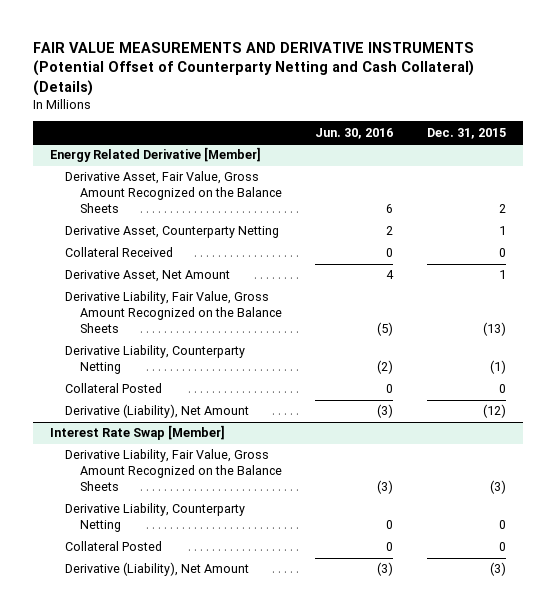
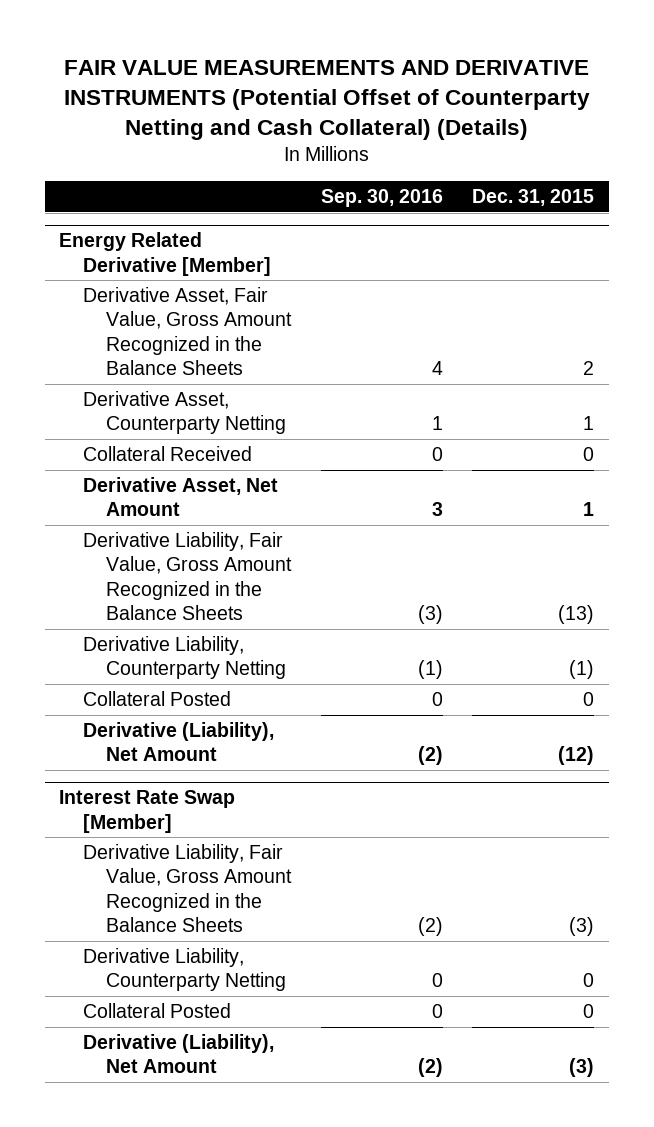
- | Jun. 30, 2016 | Dec. 31, 2015
+ | Sep. 30, 2016 | Dec. 31, 2015
@ Energy Related Derivative [Member]
- Derivative Asset, Fair Value, Gross Amount Recognized on the Balance Sheets | 6 | 2
+ Derivative Asset, Fair Value, Gross Amount Recognized in the Balance Sheets | 4 | 2
- Derivative Liability, Fair Value, Gross Amount Recognized on the Balance Sheets | (5) | (13)
+ Derivative Liability, Fair Value, Gross Amount Recognized in the Balance Sheets | (3) | (13)
@ Interest Rate Swap [Member]
- Derivative Liability, Fair Value, Gross Amount Recognized on the Balance Sheets | (3) | (3)
+ Derivative Liability, Fair Value, Gross Amount Recognized in the Balance Sheets | (2) | (3)

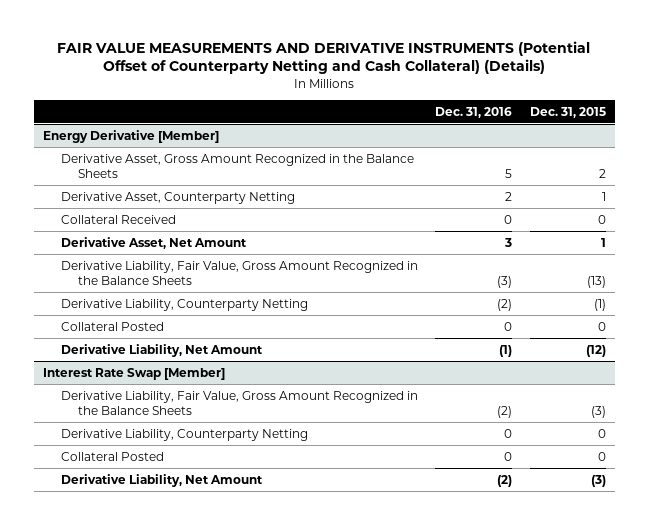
- | Sep. 30, 2016 | Dec. 31, 2015
+ | Dec. 31, 2016 | Dec. 31, 2015
- Energy Related Derivative [Member]
- Derivative Asset, Fair Value, Gross Amount Recognized in the Balance Sheets | 4 | 2
+ Energy Derivative [Member]
+ Derivative Asset, Gross Amount Recognized in the Balance Sheets | 5 | 2
- Derivative (Liability), Net Amount | (2) | (12)
+ Derivative Liability, Net Amount | (1) | (12)
@ Interest Rate Swap [Member]
- Derivative (Liability), Net Amount | (2) | (3)
+ Derivative Liability, Net Amount | (2) | (3)

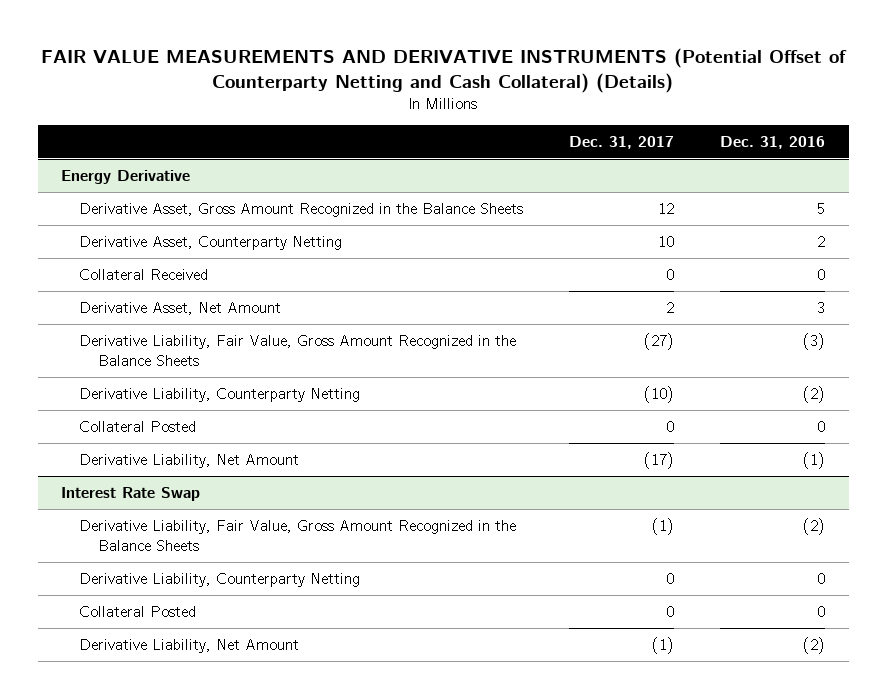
- | Dec. 31, 2016 | Dec. 31, 2015
+ | Dec. 31, 2017 | Dec. 31, 2016
- Energy Derivative [Member]
+ Energy Derivative
- Interest Rate Swap [Member]
+ Interest Rate Swap

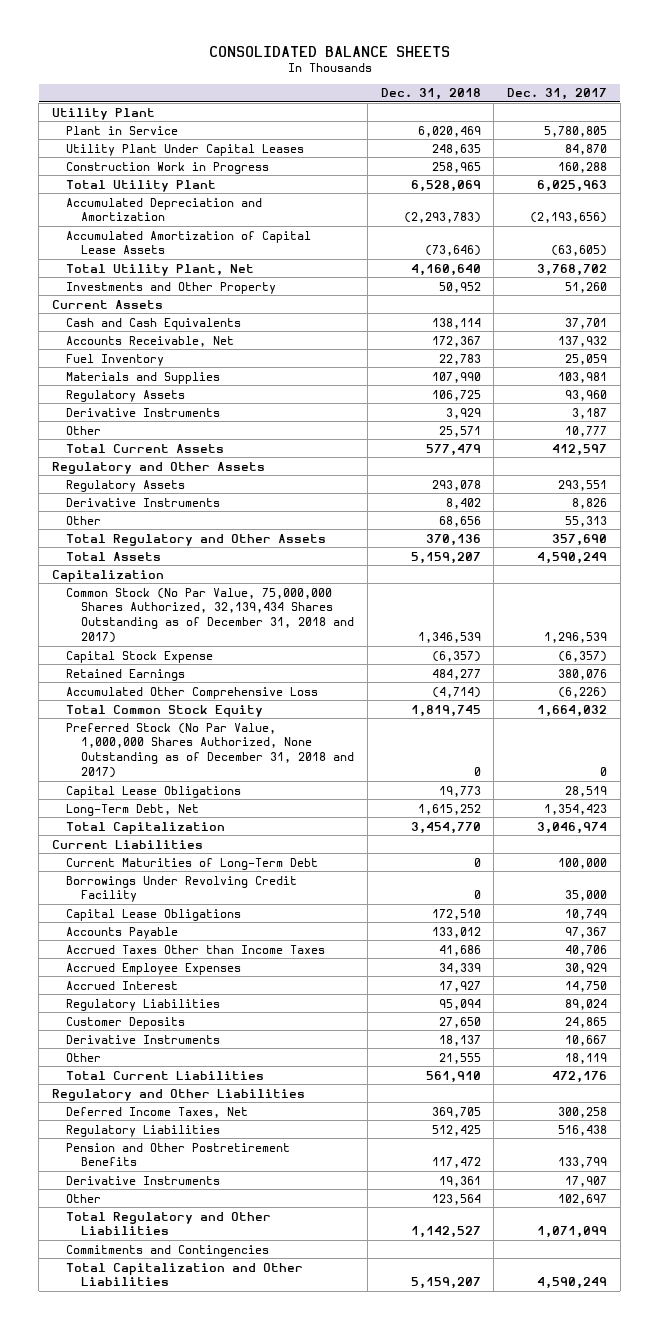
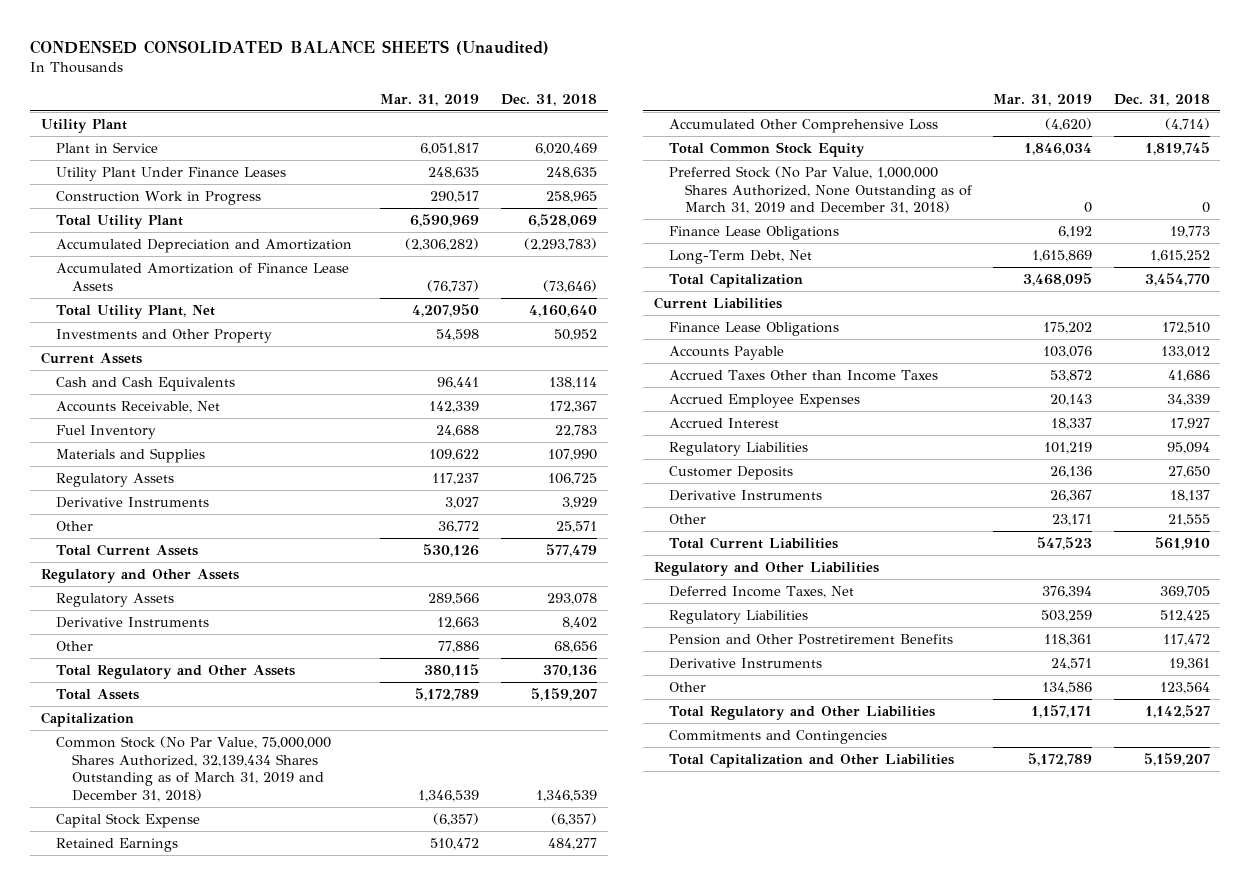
- CONSOLIDATED BALANCE SHEETS
+ CONDENSED CONSOLIDATED BALANCE SHEETS (Unaudited)
- | Dec. 31, 2018 | Dec. 31, 2017
+ | Mar. 31, 2019 | Dec. 31, 2018
- Utility Plant Under Capital Leases | 248,635 | 84,870
+ Utility Plant Under Finance Leases | 248,635 | 248,635
- Accumulated Amortization of Capital Lease Assets | (73,646) | (63,605)
+ Accumulated Amortization of Finance Lease Assets | (76,737) | (73,646)
- Common Stock (No Par Value, 75,000,000 Shares Authorized, 32,139,434 Shares Outstanding as of December 31, 2018 and 2017) | 1,346,539 | 1,296,539
+ Common Stock (No Par Value, 75,000,000 Shares Authorized, 32,139,434 Shares Outstanding as of March 31, 2019 and December 31, 2018) | 1,346,539 | 1,346,539
- Preferred Stock (No Par Value, 1,000,000 Shares Authorized, None Outstanding as of December 31, 2018 and 2017) | 0 | 0
- Capital Lease Obligations | 19,773 | 28,519
+ Preferred Stock (No Par Value, 1,000,000 Shares Authorized, None Outstanding as of March 31, 2019 and December 31, 2018) | 0 | 0
+ Finance Lease Obligations | 6,192 | 19,773
- Current Maturities of Long-Term Debt | 0 | 100,000
- Borrowings Under Revolving Credit Facility | 0 | 35,000
- Capital Lease Obligations | 172,510 | 10,749
+ Finance Lease Obligations | 175,202 | 172,510

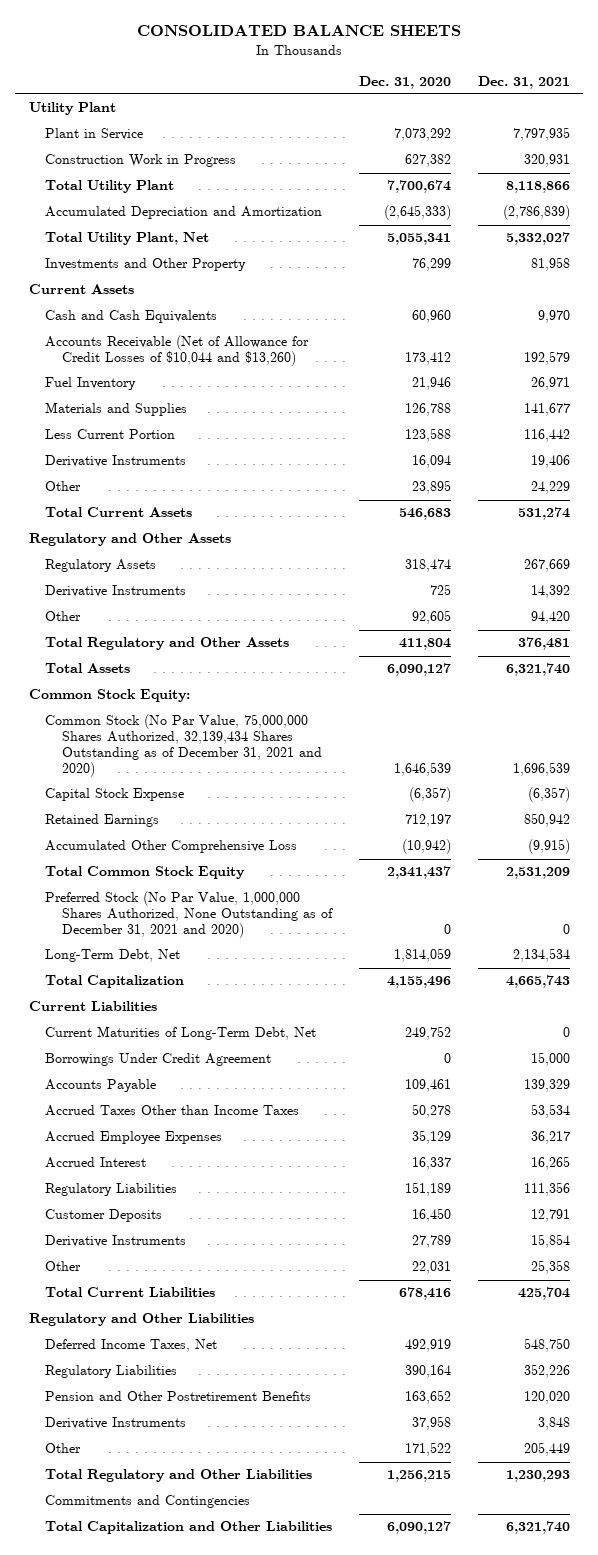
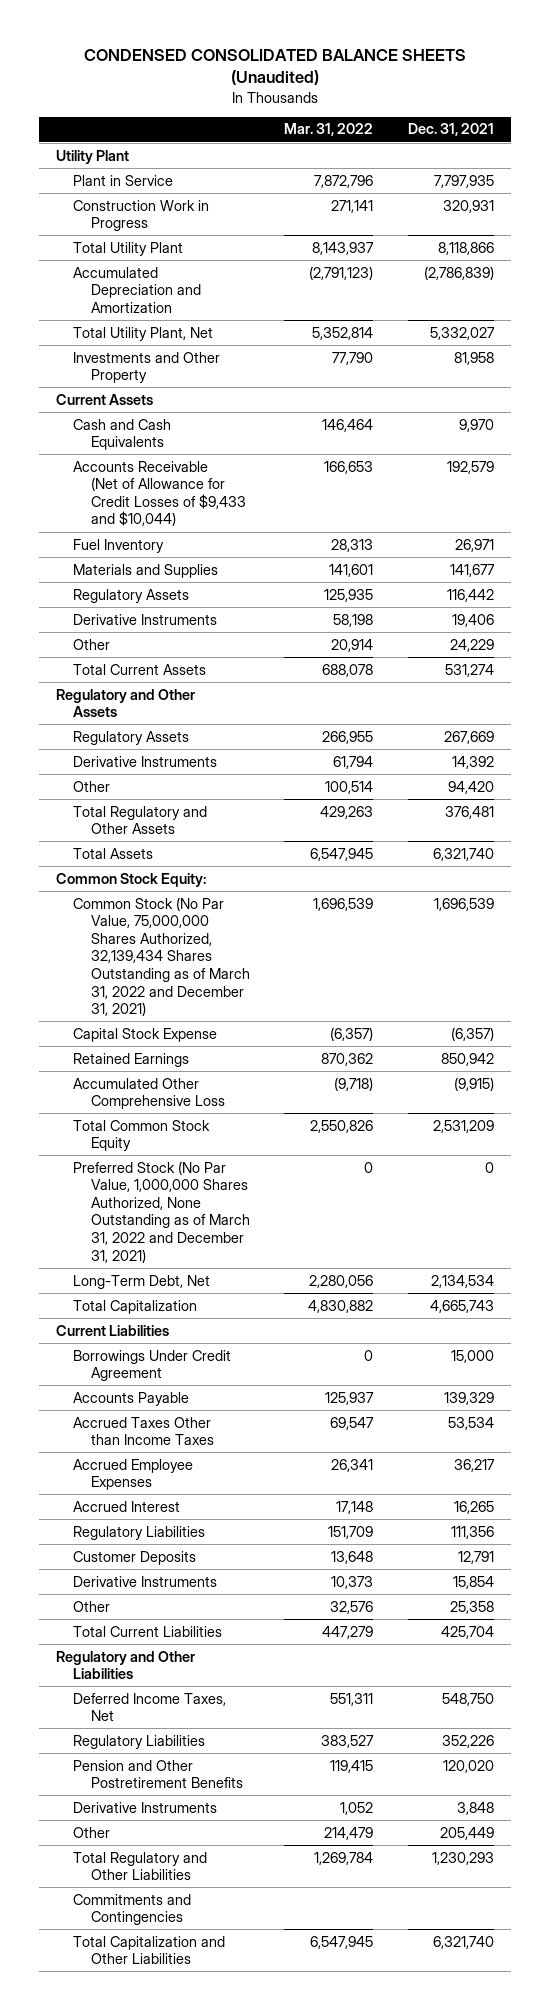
- CONSOLIDATED BALANCE SHEETS
+ CONDENSED CONSOLIDATED BALANCE SHEETS (Unaudited)
- | Dec. 31, 2020 | Dec. 31, 2021
+ | Mar. 31, 2022 | Dec. 31, 2021
- Accounts Receivable (Net of Allowance for Credit Losses of $10,044 and $13,260) | 173,412 | 192,579
+ Accounts Receivable (Net of Allowance for Credit Losses of $9,433 and $10,044) | 166,653 | 192,579
- Less Current Portion | 123,588 | 116,442
+ Regulatory Assets | 125,935 | 116,442
- Common Stock (No Par Value, 75,000,000 Shares Authorized, 32,139,434 Shares Outstanding as of December 31, 2021 and 2020) | 1,646,539 | 1,696,539
+ Common Stock (No Par Value, 75,000,000 Shares Authorized, 32,139,434 Shares Outstanding as of March 31, 2022 and December 31, 2021) | 1,696,539 | 1,696,539
- Preferred Stock (No Par Value, 1,000,000 Shares Authorized, None Outstanding as of December 31, 2021 and 2020) | 0 | 0
+ Preferred Stock (No Par Value, 1,000,000 Shares Authorized, None Outstanding as of March 31, 2022 and December 31, 2021) | 0 | 0
- Current Maturities of Long-Term Debt, Net | 249,752 | 0

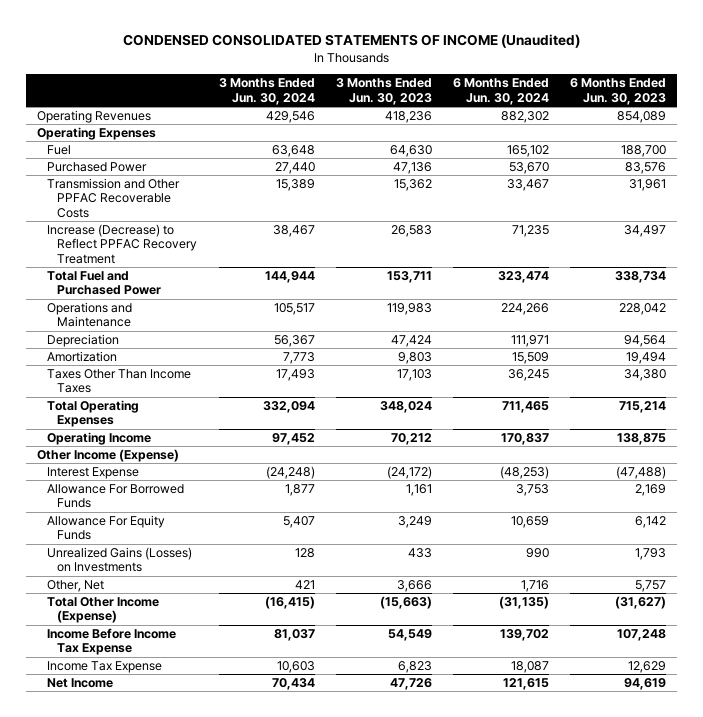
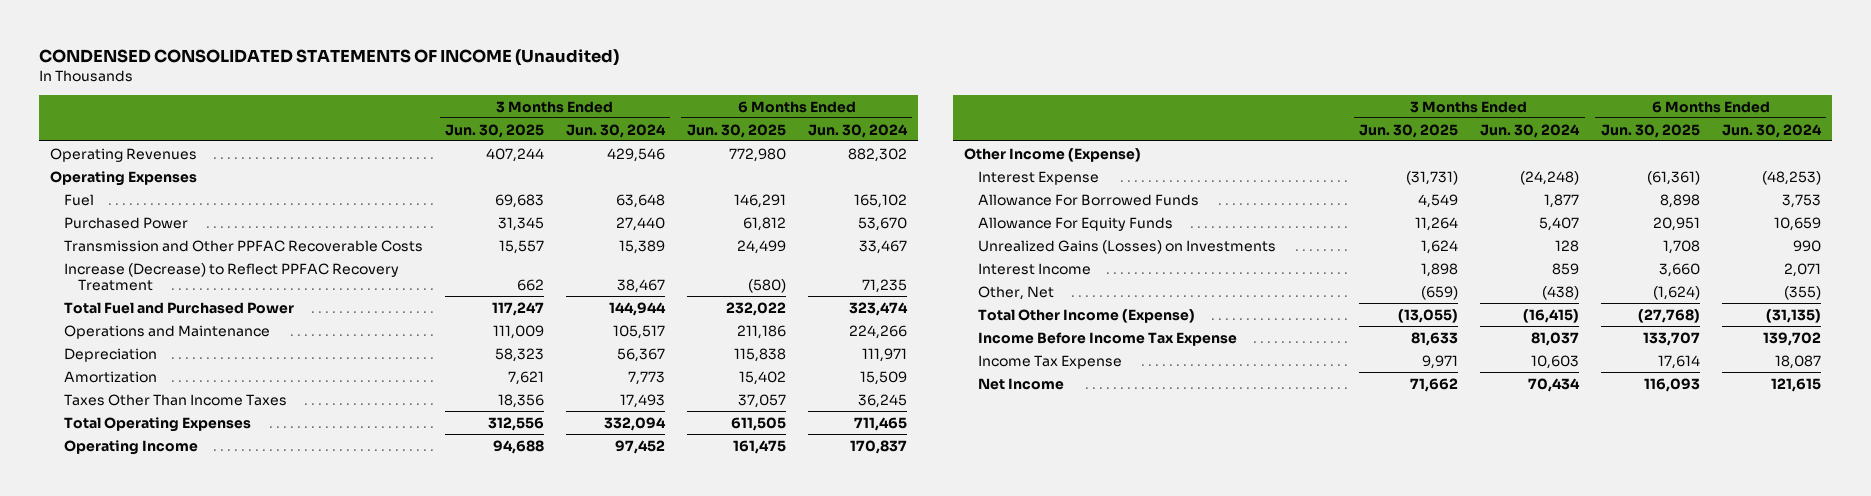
- | 3 Months Ended Jun. 30, 2024 | 3 Months Ended Jun. 30, 2023 | 6 Months Ended Jun. 30, 2024 | 6 Months Ended Jun. 30, 2023
+ | 3 Months Ended Jun. 30, 2025 | 3 Months Ended Jun. 30, 2024 | 6 Months Ended Jun. 30, 2025 | 6 Months Ended Jun. 30, 2024
- Other, Net | 421 | 3,666 | 1,716 | 5,757
+ Interest Income | 1,898 | 859 | 3,660 | 2,071
+ Other, Net | (659) | (438) | (1,624) | (355)

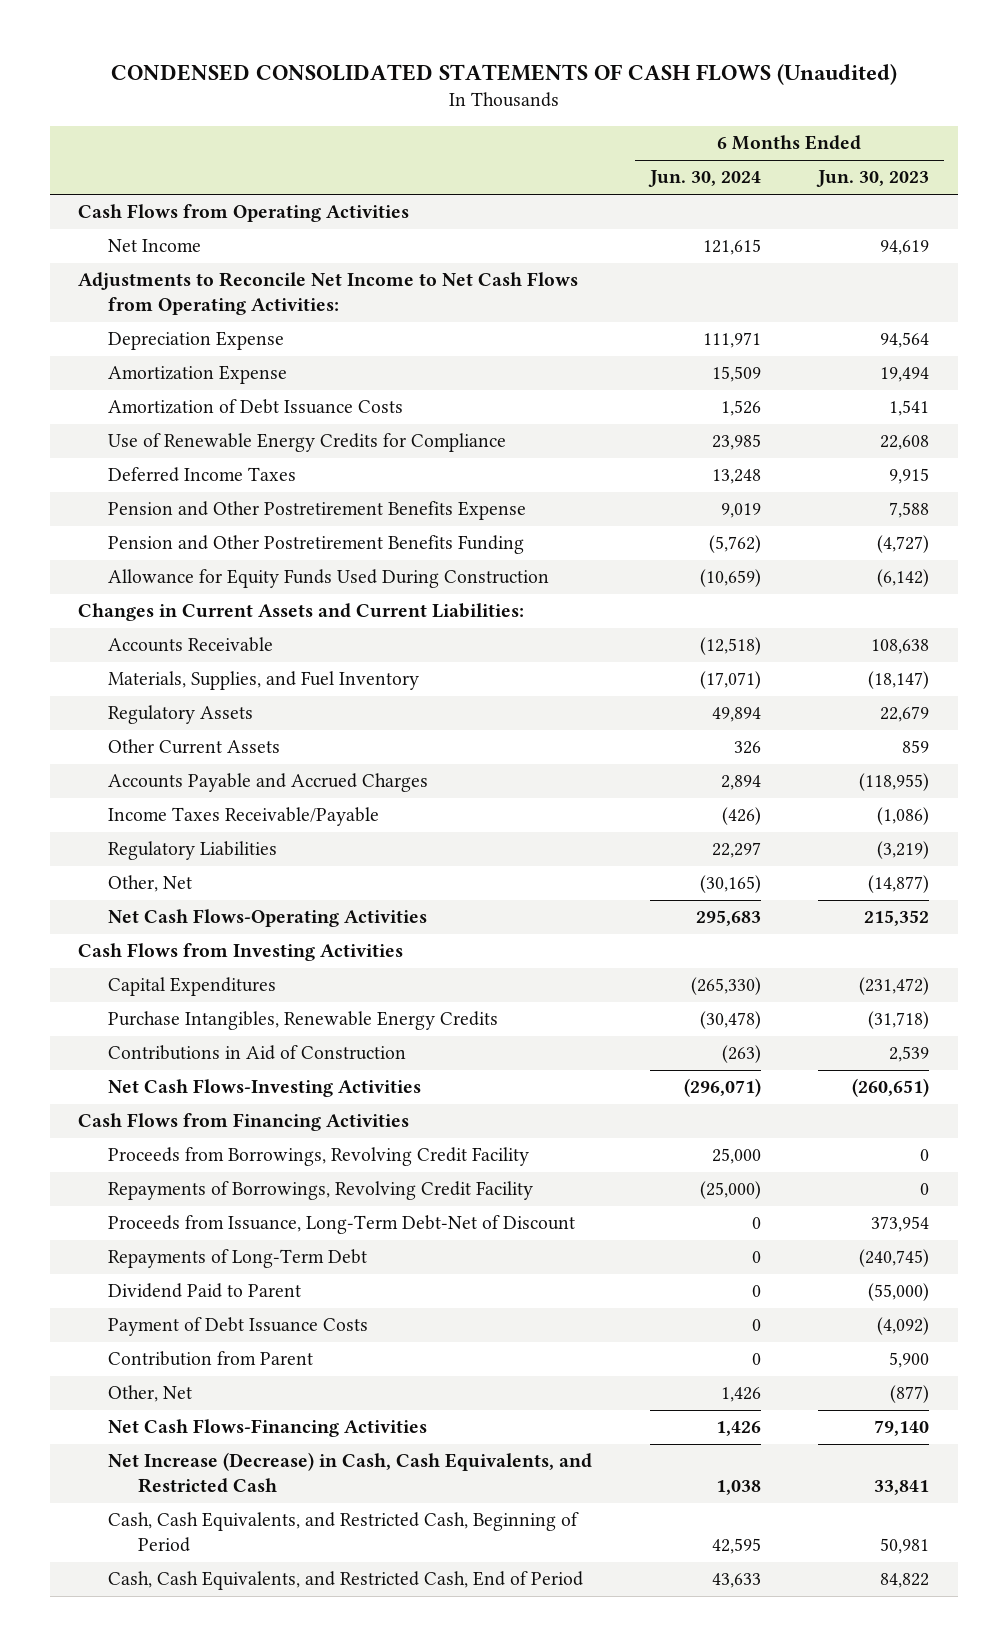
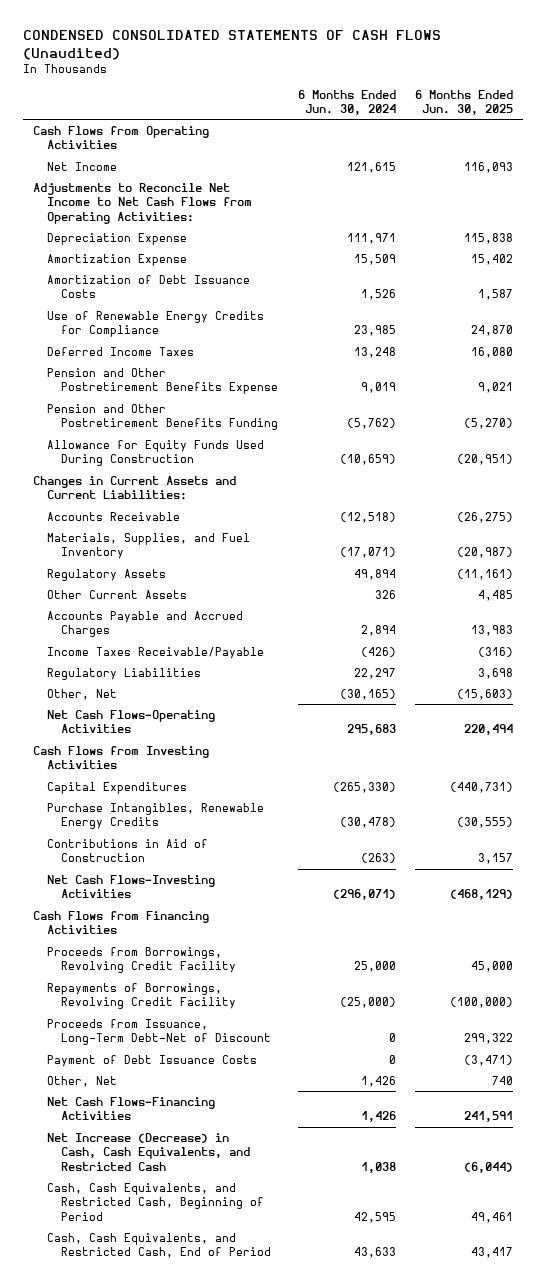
- | 6 Months Ended Jun. 30, 2024 | 6 Months Ended Jun. 30, 2023
+ | 6 Months Ended Jun. 30, 2024 | 6 Months Ended Jun. 30, 2025
- Repayments of Long-Term Debt | 0 | (240,745)
- Dividend Paid to Parent | 0 | (55,000)
- Contribution from Parent | 0 | 5,900

